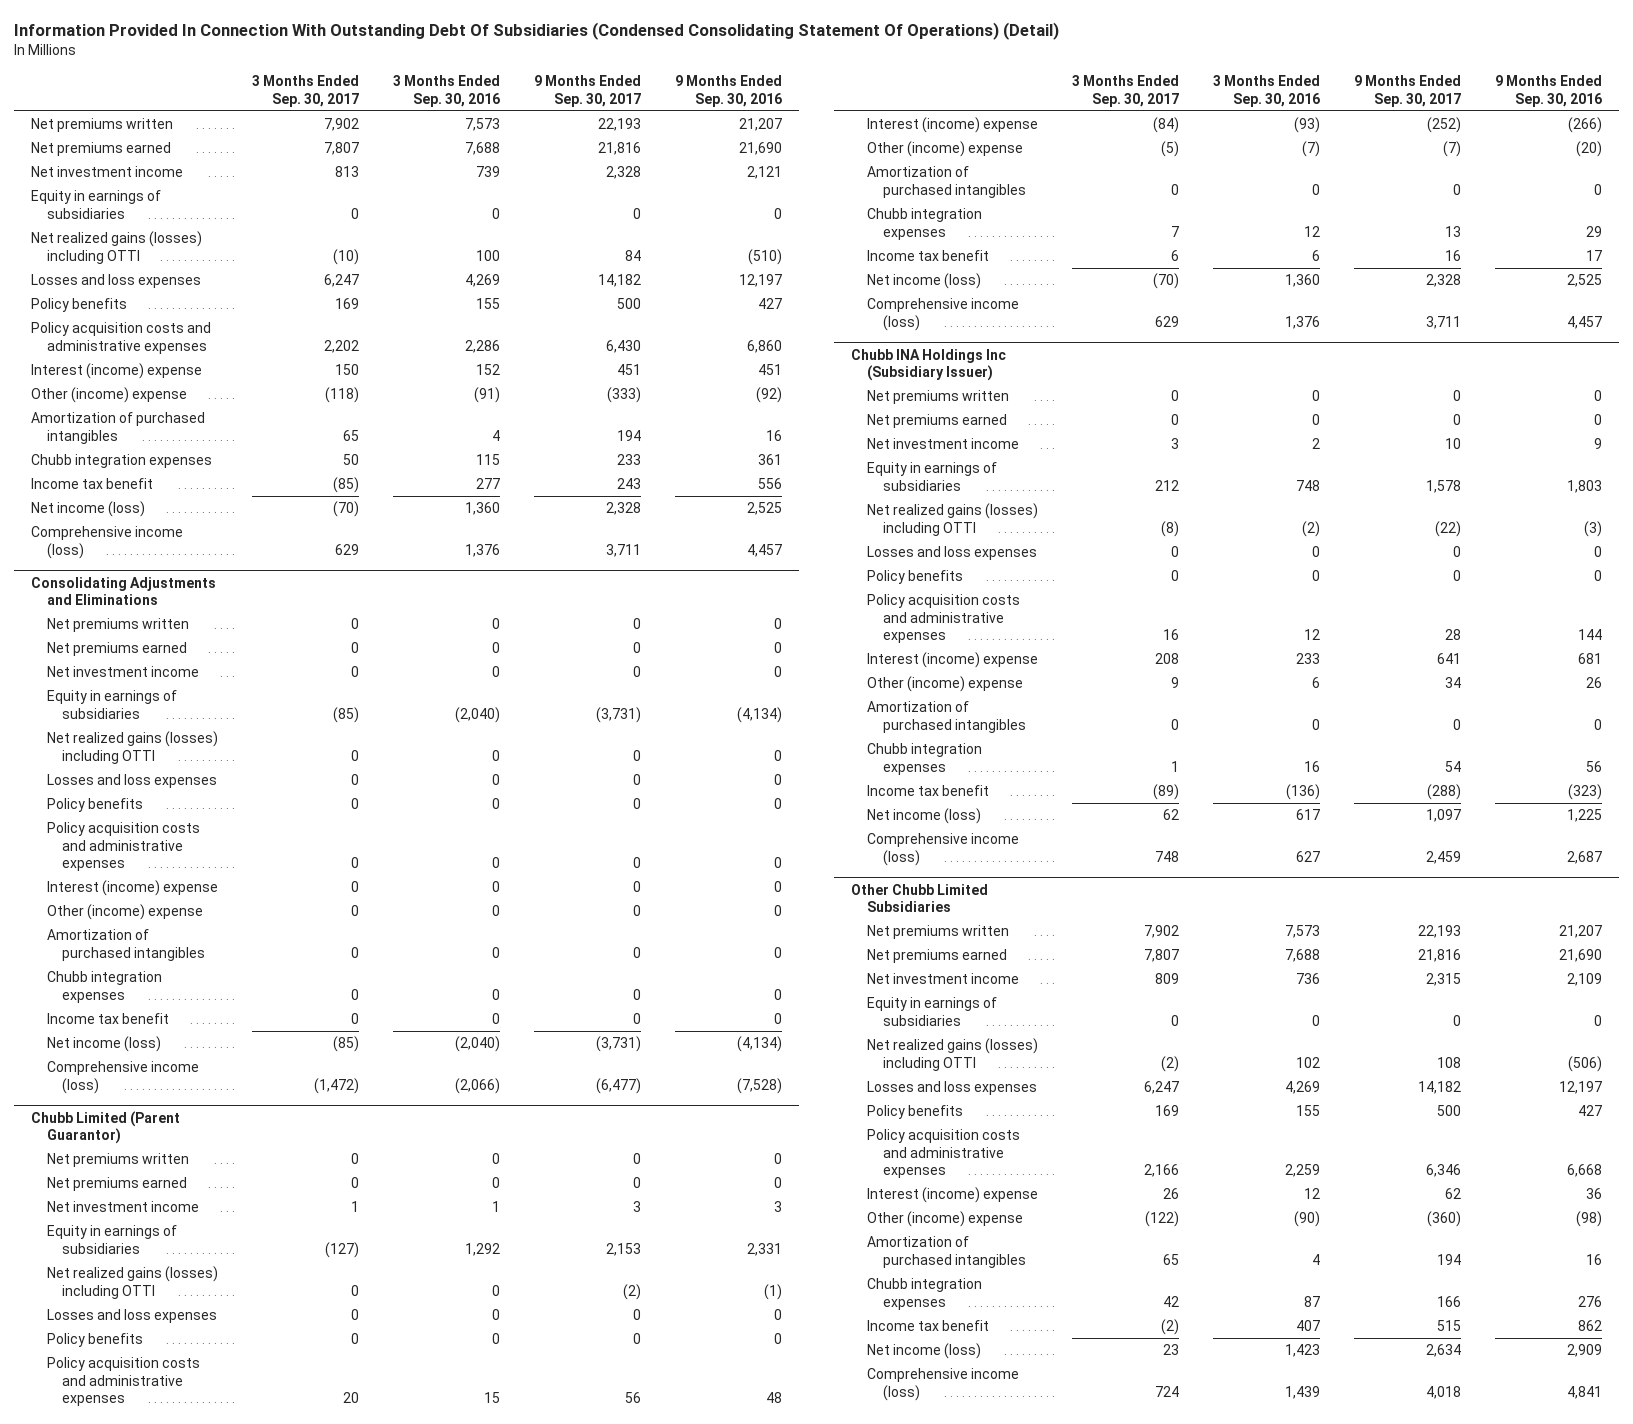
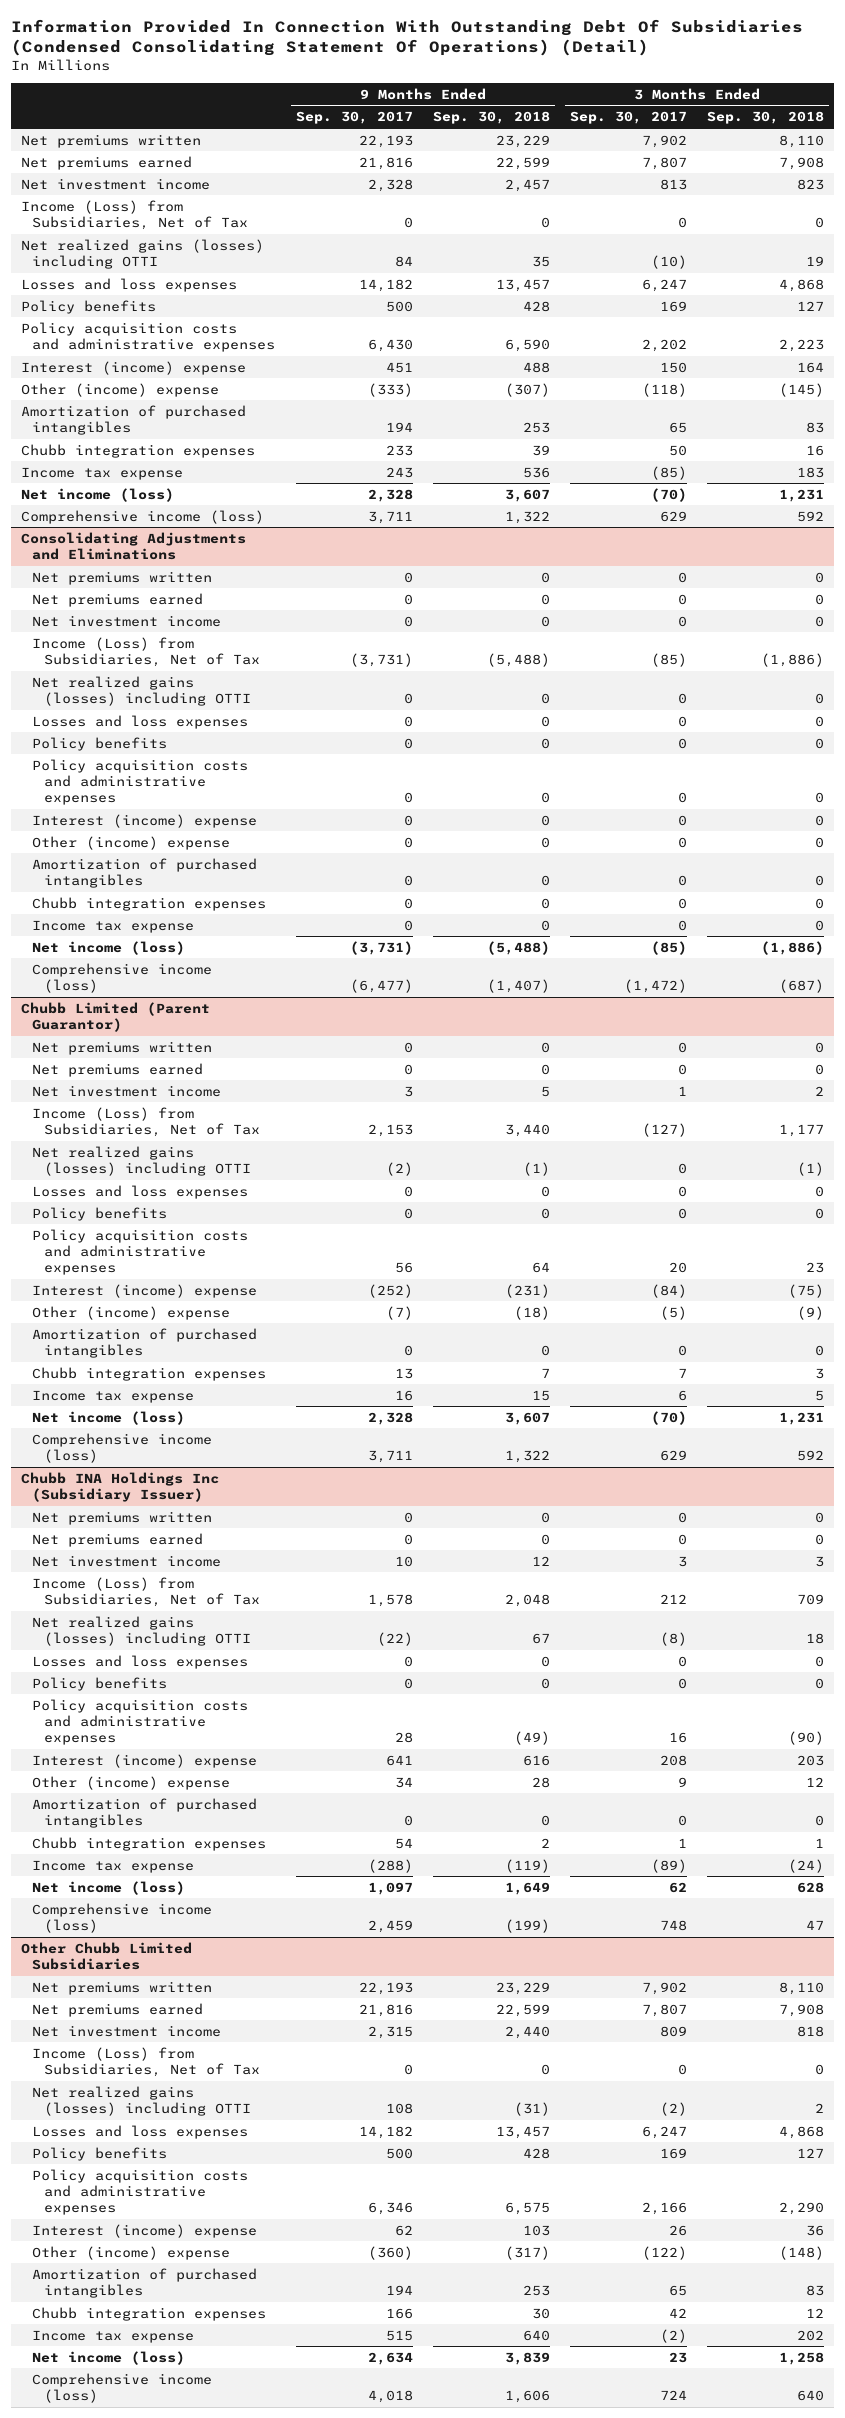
- | 3 Months Ended Sep. 30, 2017 | 3 Months Ended Sep. 30, 2016 | 9 Months Ended Sep. 30, 2017 | 9 Months Ended Sep. 30, 2016
+ | 9 Months Ended Sep. 30, 2017 | 9 Months Ended Sep. 30, 2018 | 3 Months Ended Sep. 30, 2017 | 3 Months Ended Sep. 30, 2018
- Equity in earnings of subsidiaries | 0 | 0 | 0 | 0
+ Income (Loss) from Subsidiaries, Net of Tax | 0 | 0 | 0 | 0
- Income tax benefit | (85) | 277 | 243 | 556
+ Income tax expense | 243 | 536 | (85) | 183
@ Consolidating Adjustments and Eliminations
- Equity in earnings of subsidiaries | (85) | (2,040) | (3,731) | (4,134)
+ Income (Loss) from Subsidiaries, Net of Tax | (3,731) | (5,488) | (85) | (1,886)
- Income tax benefit | 0 | 0 | 0 | 0
+ Income tax expense | 0 | 0 | 0 | 0
@ Chubb Limited (Parent Guarantor)
- Equity in earnings of subsidiaries | (127) | 1,292 | 2,153 | 2,331
+ Income (Loss) from Subsidiaries, Net of Tax | 2,153 | 3,440 | (127) | 1,177
- Income tax benefit | 6 | 6 | 16 | 17
+ Income tax expense | 16 | 15 | 6 | 5
@ Chubb INA Holdings Inc (Subsidiary Issuer)
- Equity in earnings of subsidiaries | 212 | 748 | 1,578 | 1,803
+ Income (Loss) from Subsidiaries, Net of Tax | 1,578 | 2,048 | 212 | 709
- Income tax benefit | (89) | (136) | (288) | (323)
+ Income tax expense | (288) | (119) | (89) | (24)
@ Other Chubb Limited Subsidiaries
- Equity in earnings of subsidiaries | 0 | 0 | 0 | 0
+ Income (Loss) from Subsidiaries, Net of Tax | 0 | 0 | 0 | 0
- Income tax benefit | (2) | 407 | 515 | 862
+ Income tax expense | 515 | 640 | (2) | 202

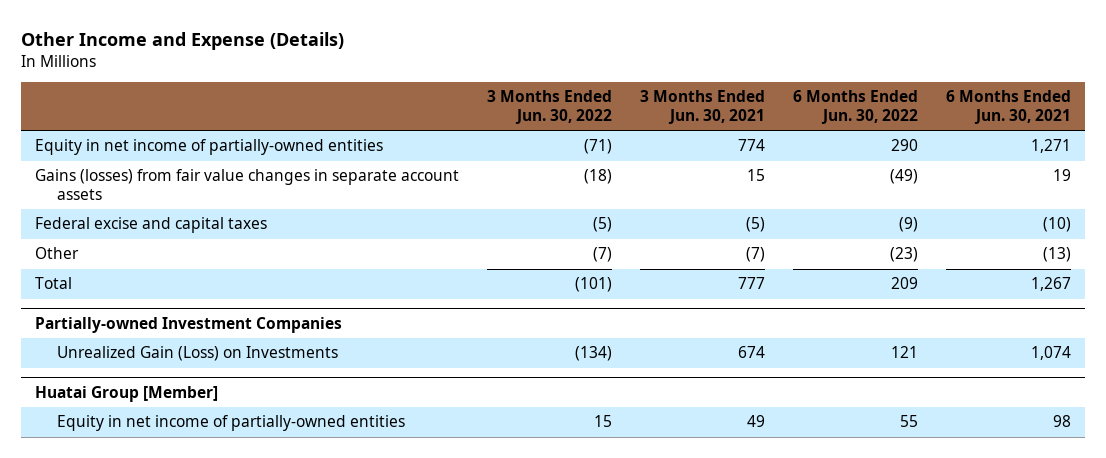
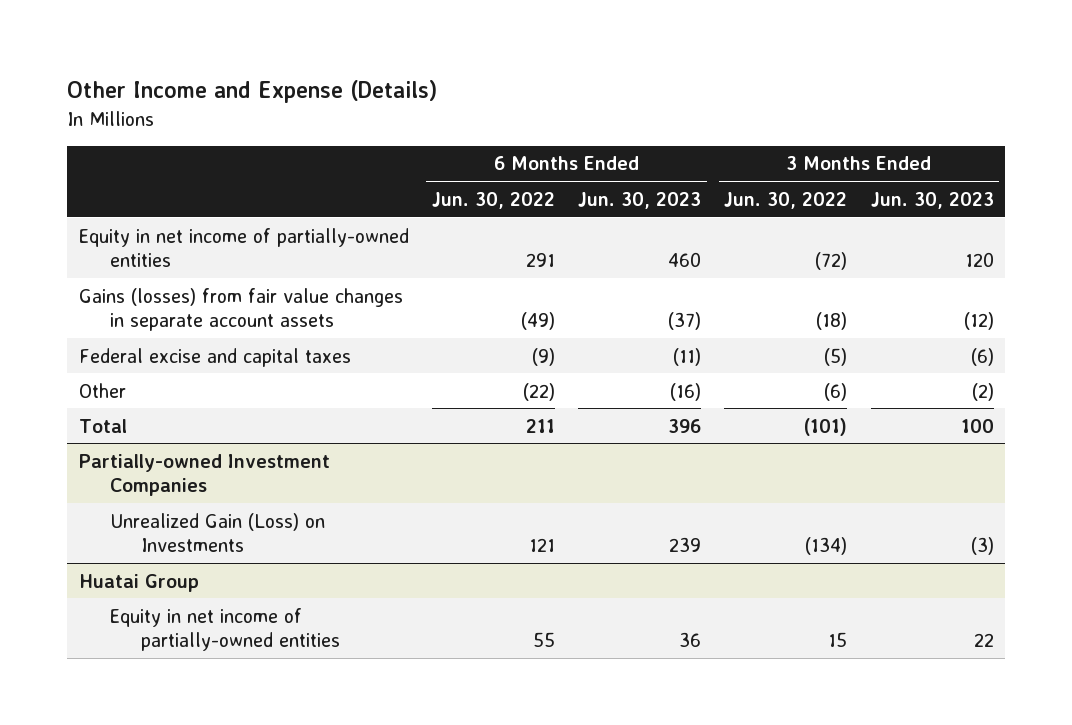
- | 3 Months Ended Jun. 30, 2022 | 3 Months Ended Jun. 30, 2021 | 6 Months Ended Jun. 30, 2022 | 6 Months Ended Jun. 30, 2021
+ | 6 Months Ended Jun. 30, 2022 | 6 Months Ended Jun. 30, 2023 | 3 Months Ended Jun. 30, 2022 | 3 Months Ended Jun. 30, 2023
- Equity in net income of partially-owned entities | (71) | 774 | 290 | 1,271
+ Equity in net income of partially-owned entities | 291 | 460 | (72) | 120
- Other | (7) | (7) | (23) | (13)
- Total | (101) | 777 | 209 | 1,267
+ Other | (22) | (16) | (6) | (2)
+ Total | 211 | 396 | (101) | 100
- Huatai Group [Member]
+ Huatai Group

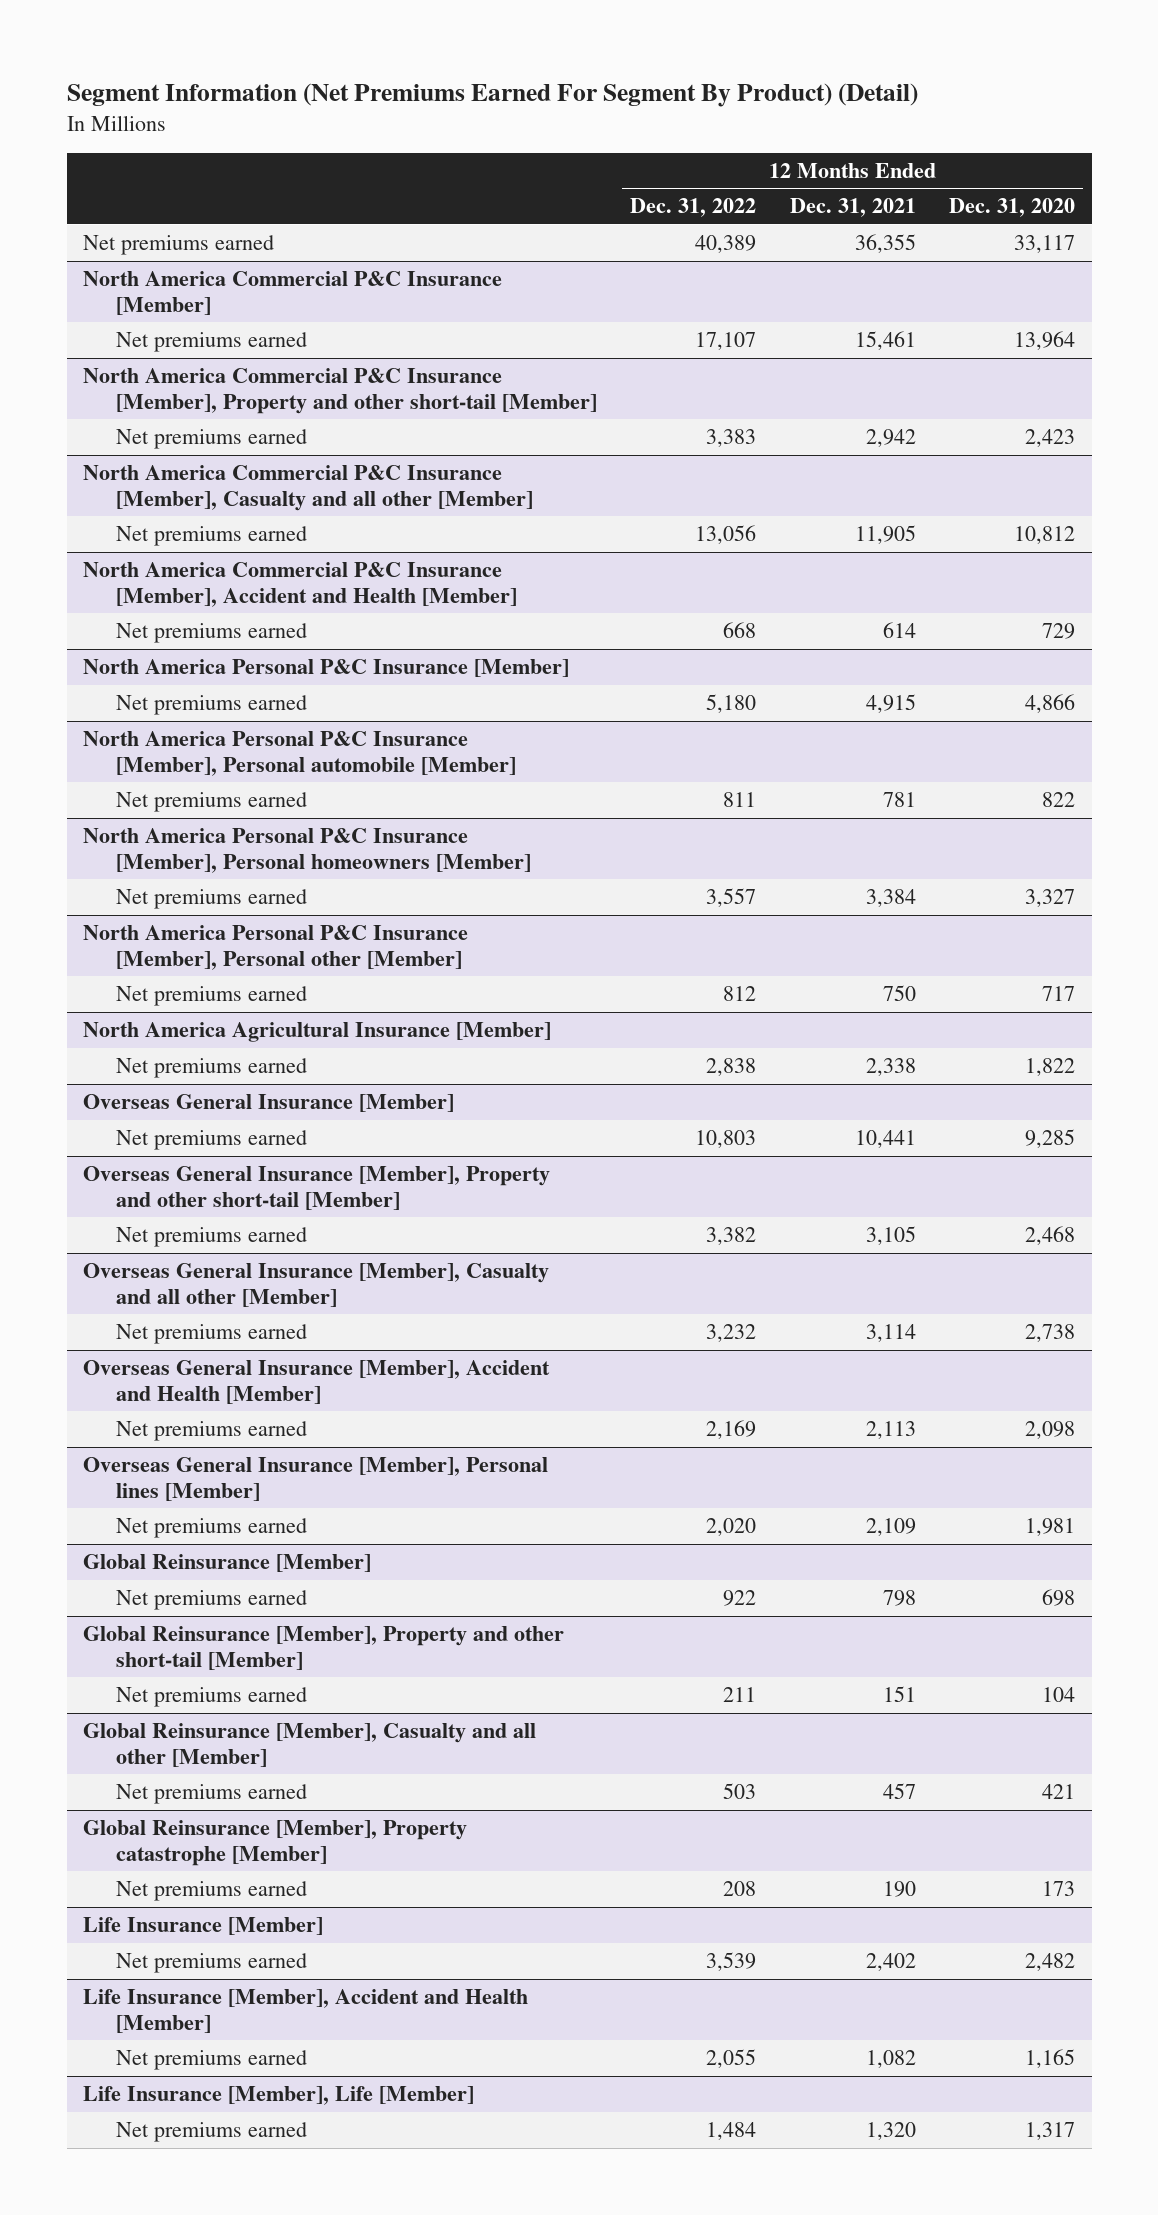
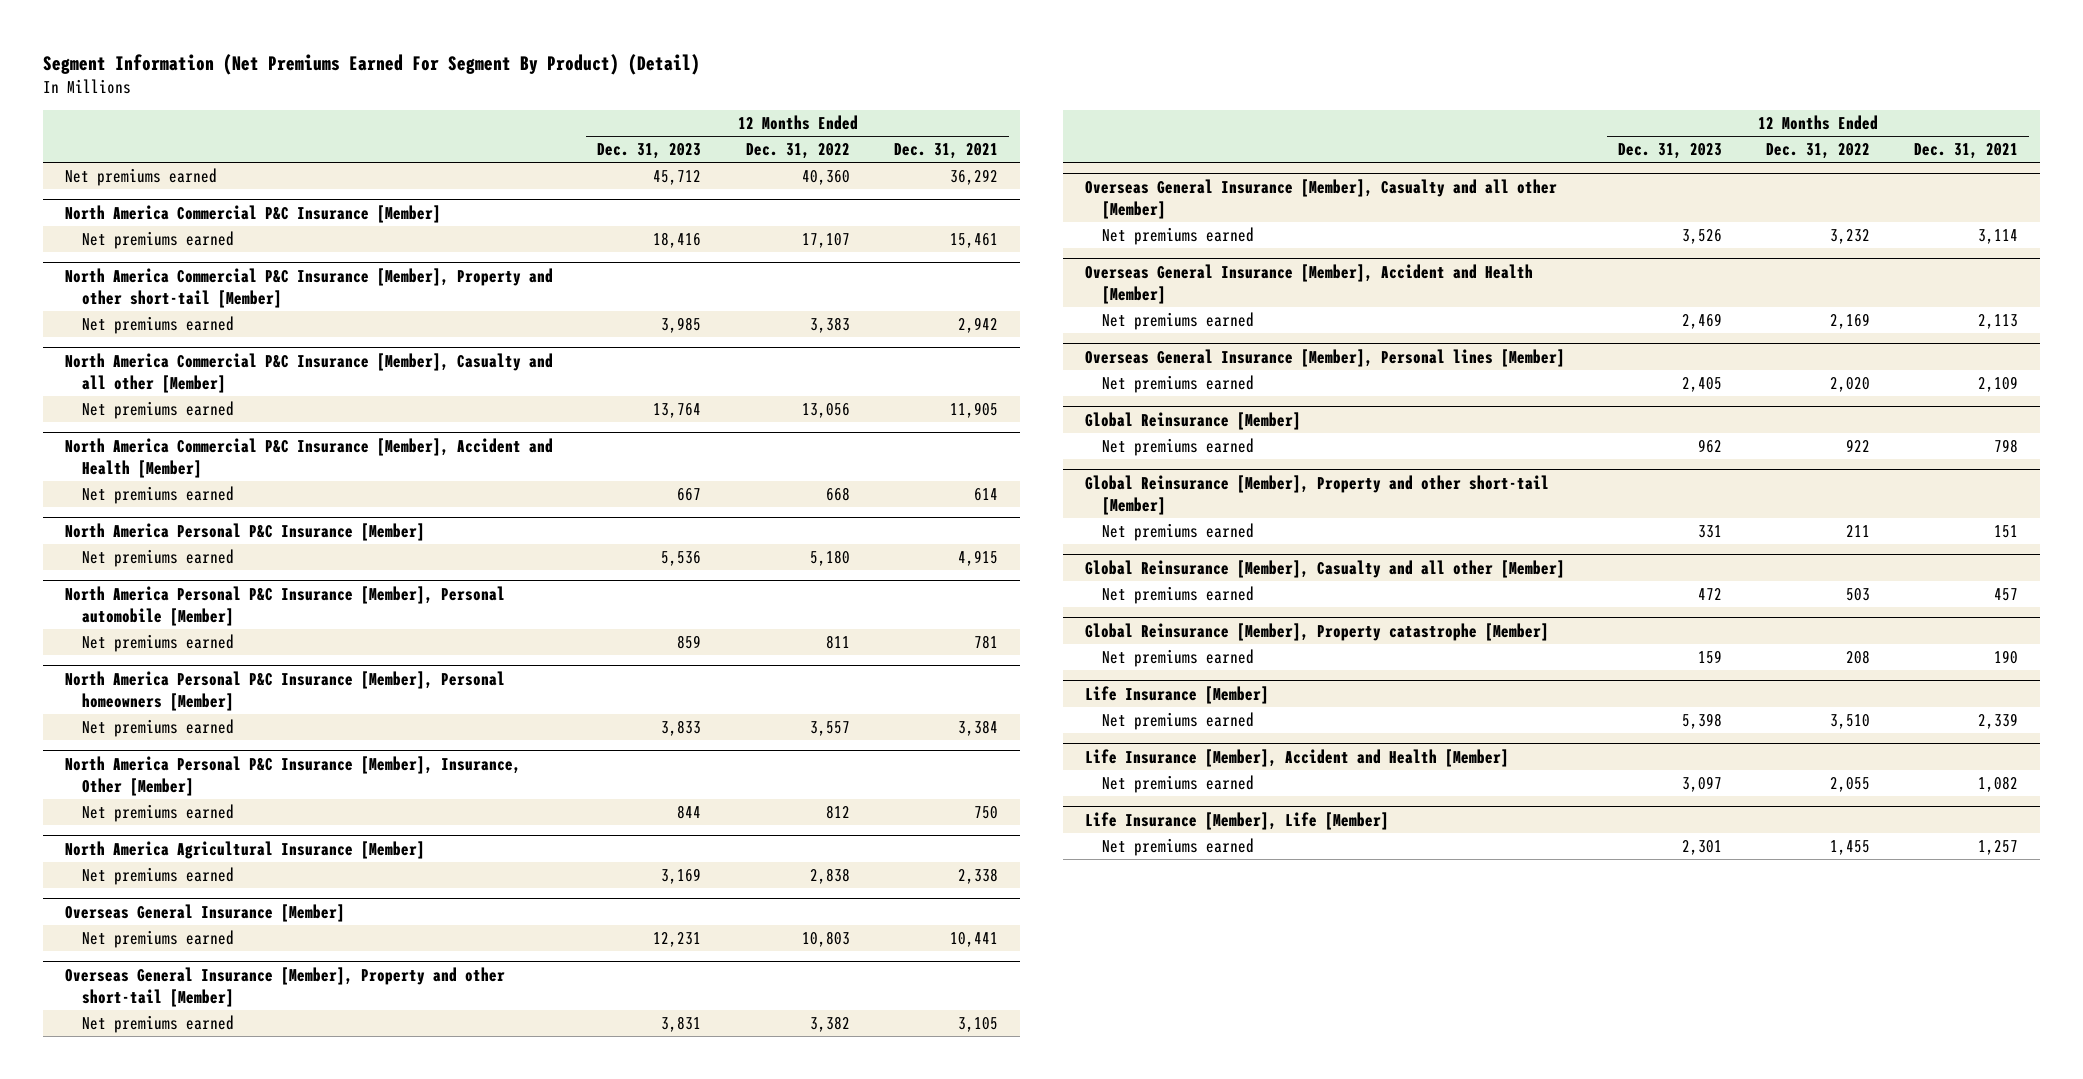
- | 12 Months Ended Dec. 31, 2022 | 12 Months Ended Dec. 31, 2021 | 12 Months Ended Dec. 31, 2020
+ | 12 Months Ended Dec. 31, 2023 | 12 Months Ended Dec. 31, 2022 | 12 Months Ended Dec. 31, 2021
- Net premiums earned | 40,389 | 36,355 | 33,117
+ Net premiums earned | 45,712 | 40,360 | 36,292
- North America Personal P&C Insurance [Member], Personal other [Member]
+ North America Personal P&C Insurance [Member], Insurance, Other [Member]
@ Life Insurance [Member]
- Net premiums earned | 3,539 | 2,402 | 2,482
+ Net premiums earned | 5,398 | 3,510 | 2,339
@ Life Insurance [Member], Life [Member]
- Net premiums earned | 1,484 | 1,320 | 1,317
+ Net premiums earned | 2,301 | 1,455 | 1,257

